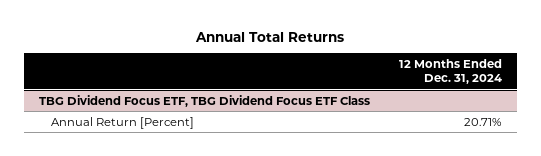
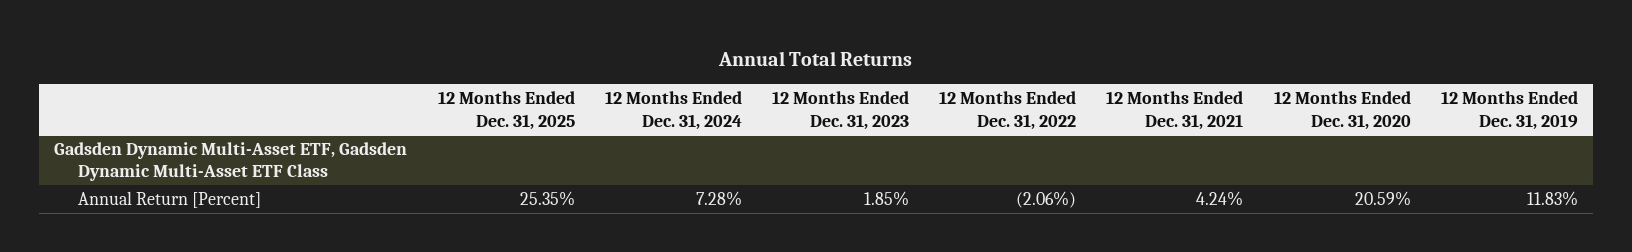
- | 12 Months Ended Dec. 31, 2024
+ | 12 Months Ended Dec. 31, 2025 | 12 Months Ended Dec. 31, 2024 | 12 Months Ended Dec. 31, 2023 | 12 Months Ended Dec. 31, 2022 | 12 Months Ended Dec. 31, 2021 | 12 Months Ended Dec. 31, 2020 | 12 Months Ended Dec. 31, 2019
- TBG Dividend Focus ETF, TBG Dividend Focus ETF Class
- Annual Return [Percent] | 20.71%
+ Gadsden Dynamic Multi-Asset ETF, Gadsden Dynamic Multi-Asset ETF Class
+ Annual Return [Percent] | 25.35% | 7.28% | 1.85% | (2.06%) | 4.24% | 20.59% | 11.83%

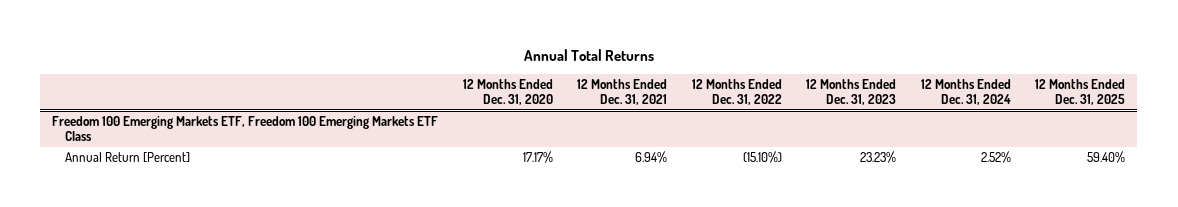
- | 12 Months Ended Dec. 31, 2025 | 12 Months Ended Dec. 31, 2024 | 12 Months Ended Dec. 31, 2023 | 12 Months Ended Dec. 31, 2022 | 12 Months Ended Dec. 31, 2021 | 12 Months Ended Dec. 31, 2020 | 12 Months Ended Dec. 31, 2019
+ | 12 Months Ended Dec. 31, 2020 | 12 Months Ended Dec. 31, 2021 | 12 Months Ended Dec. 31, 2022 | 12 Months Ended Dec. 31, 2023 | 12 Months Ended Dec. 31, 2024 | 12 Months Ended Dec. 31, 2025
- Gadsden Dynamic Multi-Asset ETF, Gadsden Dynamic Multi-Asset ETF Class
- Annual Return [Percent] | 25.35% | 7.28% | 1.85% | (2.06%) | 4.24% | 20.59% | 11.83%
+ Freedom 100 Emerging Markets ETF, Freedom 100 Emerging Markets ETF Class
+ Annual Return [Percent] | 17.17% | 6.94% | (15.10%) | 23.23% | 2.52% | 59.40%

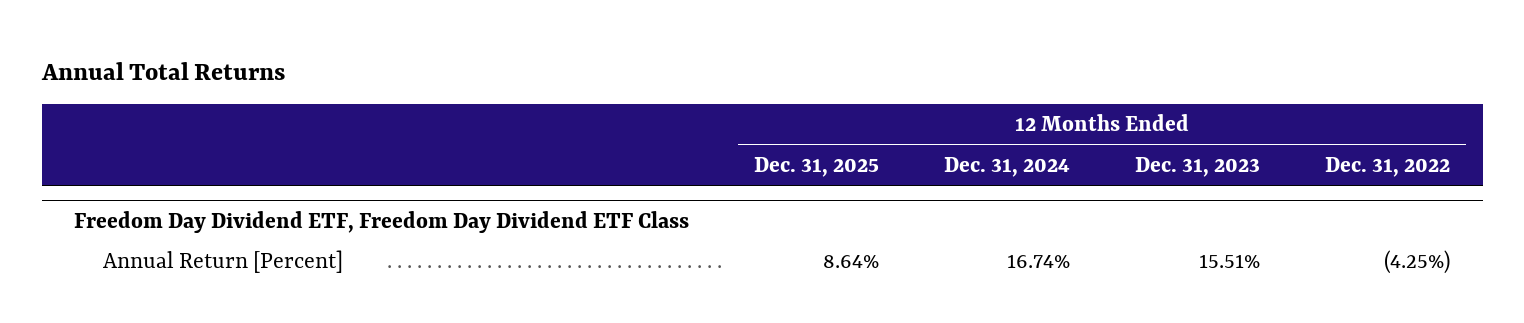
- | 12 Months Ended Dec. 31, 2020 | 12 Months Ended Dec. 31, 2021 | 12 Months Ended Dec. 31, 2022 | 12 Months Ended Dec. 31, 2023 | 12 Months Ended Dec. 31, 2024 | 12 Months Ended Dec. 31, 2025
+ | 12 Months Ended Dec. 31, 2025 | 12 Months Ended Dec. 31, 2024 | 12 Months Ended Dec. 31, 2023 | 12 Months Ended Dec. 31, 2022
- Freedom 100 Emerging Markets ETF, Freedom 100 Emerging Markets ETF Class
- Annual Return [Percent] | 17.17% | 6.94% | (15.10%) | 23.23% | 2.52% | 59.40%
+ Freedom Day Dividend ETF, Freedom Day Dividend ETF Class
+ Annual Return [Percent] | 8.64% | 16.74% | 15.51% | (4.25%)

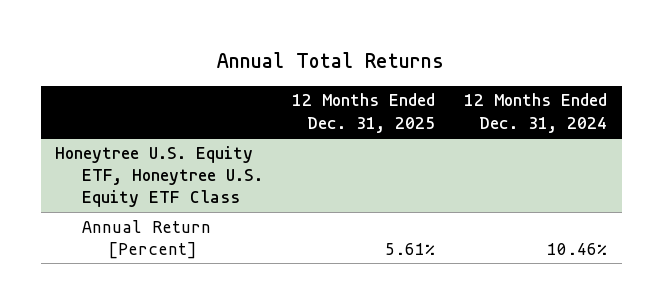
- | 12 Months Ended Dec. 31, 2025 | 12 Months Ended Dec. 31, 2024 | 12 Months Ended Dec. 31, 2023 | 12 Months Ended Dec. 31, 2022
+ | 12 Months Ended Dec. 31, 2025 | 12 Months Ended Dec. 31, 2024
- Freedom Day Dividend ETF, Freedom Day Dividend ETF Class
- Annual Return [Percent] | 8.64% | 16.74% | 15.51% | (4.25%)
+ Honeytree U.S. Equity ETF, Honeytree U.S. Equity ETF Class
+ Annual Return [Percent] | 5.61% | 10.46%

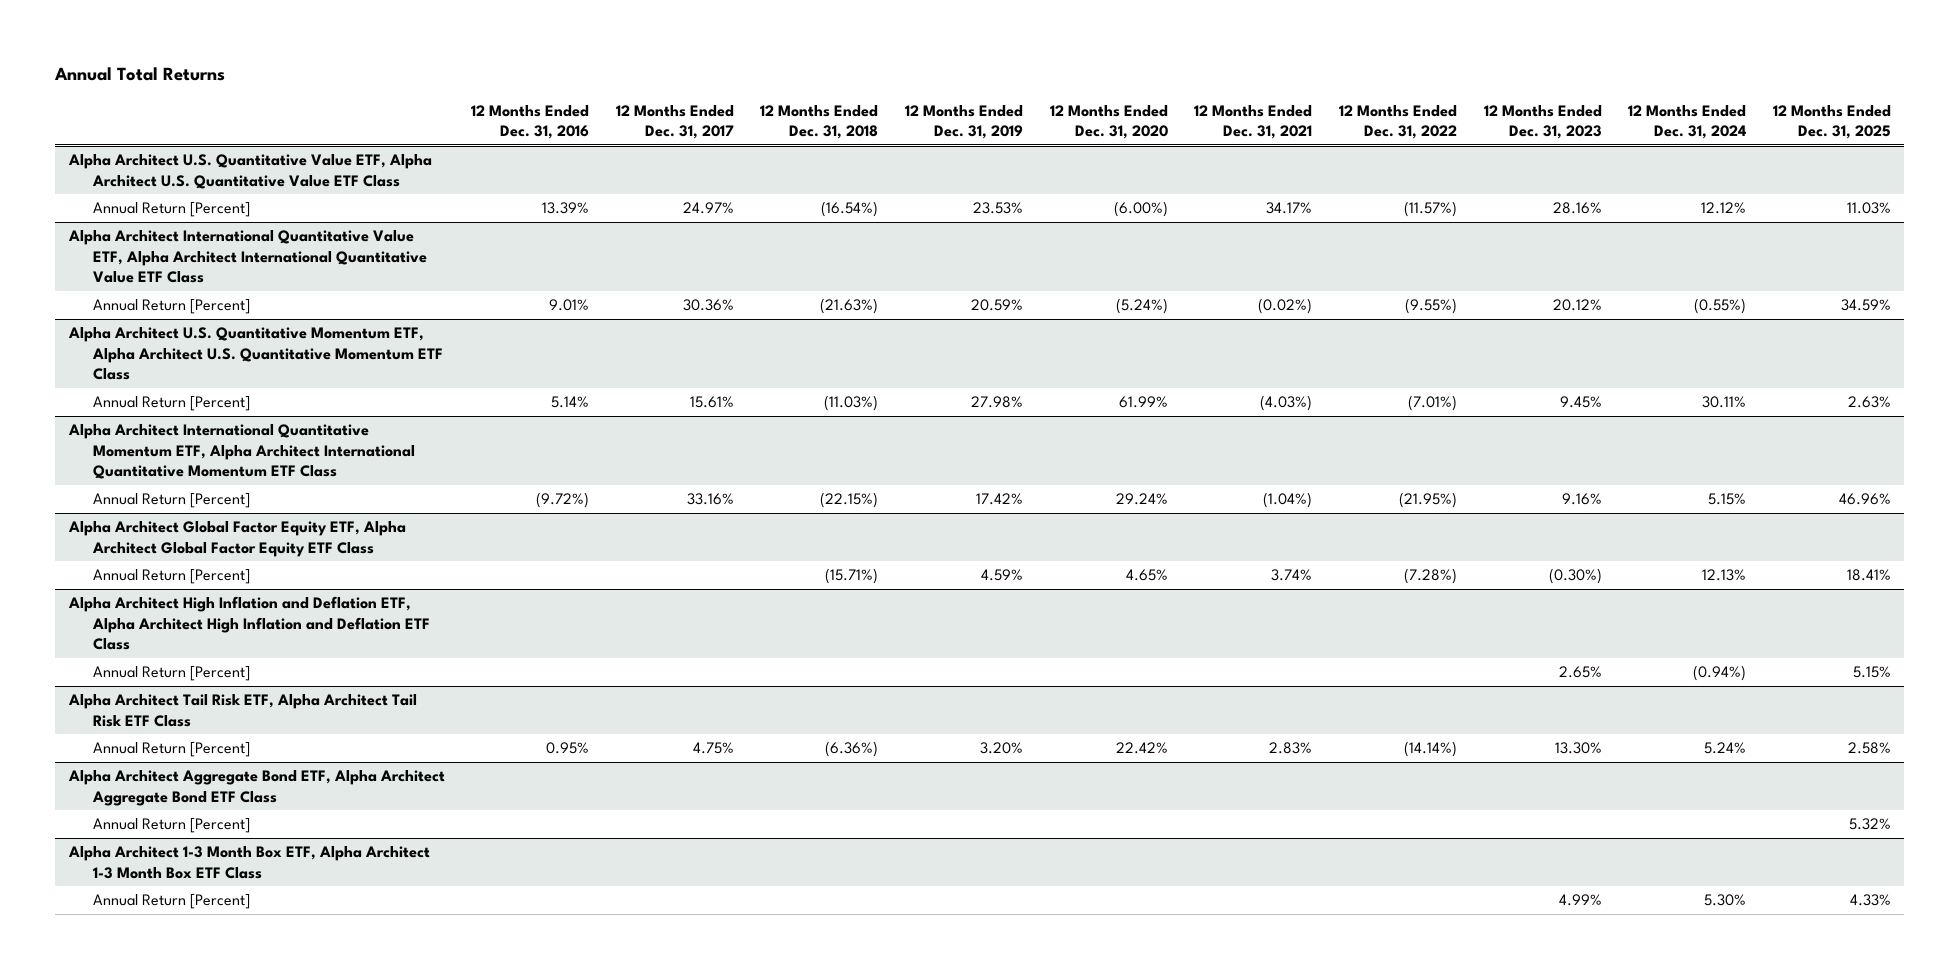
- | 12 Months Ended Dec. 31, 2025 | 12 Months Ended Dec. 31, 2024
+ | 12 Months Ended Dec. 31, 2016 | 12 Months Ended Dec. 31, 2017 | 12 Months Ended Dec. 31, 2018 | 12 Months Ended Dec. 31, 2019 | 12 Months Ended Dec. 31, 2020 | 12 Months Ended Dec. 31, 2021 | 12 Months Ended Dec. 31, 2022 | 12 Months Ended Dec. 31, 2023 | 12 Months Ended Dec. 31, 2024 | 12 Months Ended Dec. 31, 2025
- Honeytree U.S. Equity ETF, Honeytree U.S. Equity ETF Class
- Annual Return [Percent] | 5.61% | 10.46%
+ Alpha Architect U.S. Quantitative Value ETF, Alpha Architect U.S. Quantitative Value ETF Class
+ Annual Return [Percent] | 13.39% | 24.97% | (16.54%) | 23.53% | (6.00%) | 34.17% | (11.57%) | 28.16% | 12.12% | 11.03%
+ Alpha Architect International Quantitative Value ETF, Alpha Architect International Quantitative Value ETF Class
+ Annual Return [Percent] | 9.01% | 30.36% | (21.63%) | 20.59% | (5.24%) | (0.02%) | (9.55%) | 20.12% | (0.55%) | 34.59%
+ Alpha Architect U.S. Quantitative Momentum ETF, Alpha Architect U.S. Quantitative Momentum ETF Class
+ Annual Return [Percent] | 5.14% | 15.61% | (11.03%) | 27.98% | 61.99% | (4.03%) | (7.01%) | 9.45% | 30.11% | 2.63%
+ Alpha Architect International Quantitative Momentum ETF, Alpha Architect International Quantitative Momentum ETF Class
+ Annual Return [Percent] | (9.72%) | 33.16% | (22.15%) | 17.42% | 29.24% | (1.04%) | (21.95%) | 9.16% | 5.15% | 46.96%
+ Alpha Architect Global Factor Equity ETF, Alpha Architect Global Factor Equity ETF Class
+ Annual Return [Percent] | | | (15.71%) | 4.59% | 4.65% | 3.74% | (7.28%) | (0.30%) | 12.13% | 18.41%
+ Alpha Architect High Inflation and Deflation ETF, Alpha Architect High Inflation and Deflation ETF Class
+ Annual Return [Percent] | | | | | | | | 2.65% | (0.94%) | 5.15%
+ Alpha Architect Tail Risk ETF, Alpha Architect Tail Risk ETF Class
+ Annual Return [Percent] | 0.95% | 4.75% | (6.36%) | 3.20% | 22.42% | 2.83% | (14.14%) | 13.30% | 5.24% | 2.58%
+ Alpha Architect Aggregate Bond ETF, Alpha Architect Aggregate Bond ETF Class
+ Annual Return [Percent] | | | | | | | | | | 5.32%
+ Alpha Architect 1-3 Month Box ETF, Alpha Architect 1-3 Month Box ETF Class
+ Annual Return [Percent] | | | | | | | | 4.99% | 5.30% | 4.33%

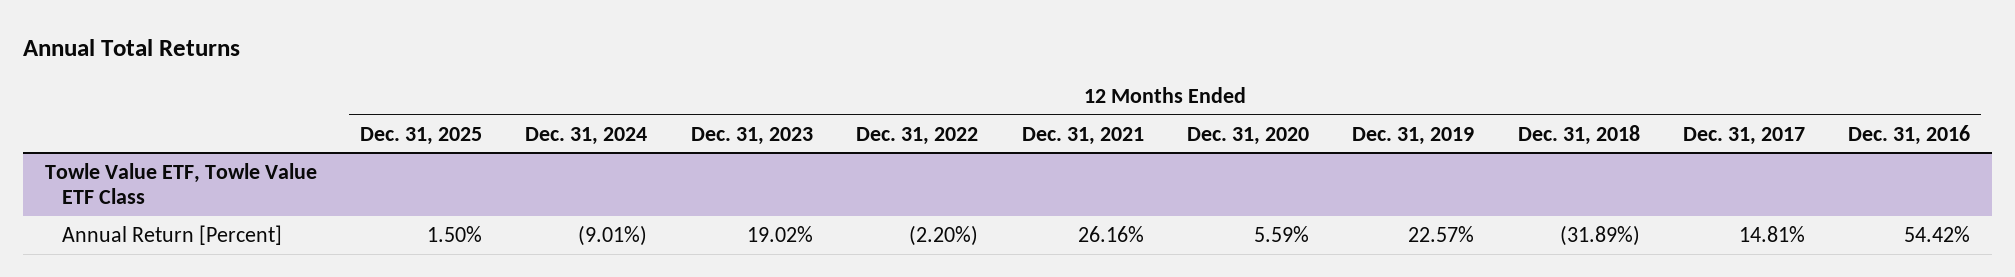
- | 12 Months Ended Dec. 31, 2016 | 12 Months Ended Dec. 31, 2017 | 12 Months Ended Dec. 31, 2018 | 12 Months Ended Dec. 31, 2019 | 12 Months Ended Dec. 31, 2020 | 12 Months Ended Dec. 31, 2021 | 12 Months Ended Dec. 31, 2022 | 12 Months Ended Dec. 31, 2023 | 12 Months Ended Dec. 31, 2024 | 12 Months Ended Dec. 31, 2025
+ | 12 Months Ended Dec. 31, 2025 | 12 Months Ended Dec. 31, 2024 | 12 Months Ended Dec. 31, 2023 | 12 Months Ended Dec. 31, 2022 | 12 Months Ended Dec. 31, 2021 | 12 Months Ended Dec. 31, 2020 | 12 Months Ended Dec. 31, 2019 | 12 Months Ended Dec. 31, 2018 | 12 Months Ended Dec. 31, 2017 | 12 Months Ended Dec. 31, 2016
- Alpha Architect U.S. Quantitative Value ETF, Alpha Architect U.S. Quantitative Value ETF Class
- Annual Return [Percent] | 13.39% | 24.97% | (16.54%) | 23.53% | (6.00%) | 34.17% | (11.57%) | 28.16% | 12.12% | 11.03%
- Alpha Architect International Quantitative Value ETF, Alpha Architect International Quantitative Value ETF Class
- Annual Return [Percent] | 9.01% | 30.36% | (21.63%) | 20.59% | (5.24%) | (0.02%) | (9.55%) | 20.12% | (0.55%) | 34.59%
- Alpha Architect U.S. Quantitative Momentum ETF, Alpha Architect U.S. Quantitative Momentum ETF Class
- Annual Return [Percent] | 5.14% | 15.61% | (11.03%) | 27.98% | 61.99% | (4.03%) | (7.01%) | 9.45% | 30.11% | 2.63%
- Alpha Architect International Quantitative Momentum ETF, Alpha Architect International Quantitative Momentum ETF Class
- Annual Return [Percent] | (9.72%) | 33.16% | (22.15%) | 17.42% | 29.24% | (1.04%) | (21.95%) | 9.16% | 5.15% | 46.96%
- Alpha Architect Global Factor Equity ETF, Alpha Architect Global Factor Equity ETF Class
- Annual Return [Percent] | | | (15.71%) | 4.59% | 4.65% | 3.74% | (7.28%) | (0.30%) | 12.13% | 18.41%
- Alpha Architect High Inflation and Deflation ETF, Alpha Architect High Inflation and Deflation ETF Class
- Annual Return [Percent] | | | | | | | | 2.65% | (0.94%) | 5.15%
- Alpha Architect Tail Risk ETF, Alpha Architect Tail Risk ETF Class
- Annual Return [Percent] | 0.95% | 4.75% | (6.36%) | 3.20% | 22.42% | 2.83% | (14.14%) | 13.30% | 5.24% | 2.58%
- Alpha Architect Aggregate Bond ETF, Alpha Architect Aggregate Bond ETF Class
- Annual Return [Percent] | | | | | | | | | | 5.32%
- Alpha Architect 1-3 Month Box ETF, Alpha Architect 1-3 Month Box ETF Class
- Annual Return [Percent] | | | | | | | | 4.99% | 5.30% | 4.33%
+ Towle Value ETF, Towle Value ETF Class
+ Annual Return [Percent] | 1.50% | (9.01%) | 19.02% | (2.20%) | 26.16% | 5.59% | 22.57% | (31.89%) | 14.81% | 54.42%

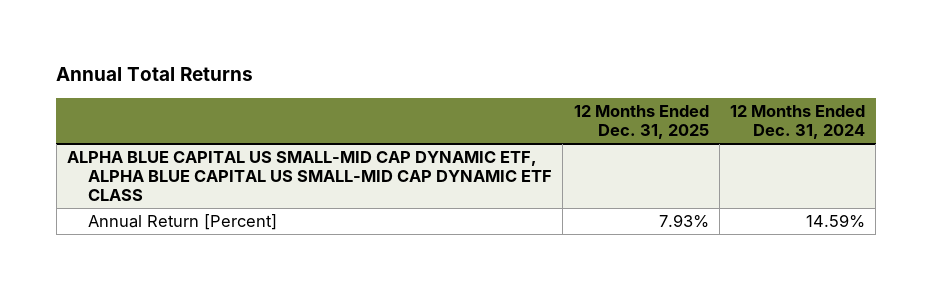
- | 12 Months Ended Dec. 31, 2025 | 12 Months Ended Dec. 31, 2024 | 12 Months Ended Dec. 31, 2023 | 12 Months Ended Dec. 31, 2022 | 12 Months Ended Dec. 31, 2021 | 12 Months Ended Dec. 31, 2020 | 12 Months Ended Dec. 31, 2019 | 12 Months Ended Dec. 31, 2018 | 12 Months Ended Dec. 31, 2017 | 12 Months Ended Dec. 31, 2016
+ | 12 Months Ended Dec. 31, 2025 | 12 Months Ended Dec. 31, 2024
- Towle Value ETF, Towle Value ETF Class
- Annual Return [Percent] | 1.50% | (9.01%) | 19.02% | (2.20%) | 26.16% | 5.59% | 22.57% | (31.89%) | 14.81% | 54.42%
+ ALPHA BLUE CAPITAL US SMALL-MID CAP DYNAMIC ETF, ALPHA BLUE CAPITAL US SMALL-MID CAP DYNAMIC ETF CLASS
+ Annual Return [Percent] | 7.93% | 14.59%

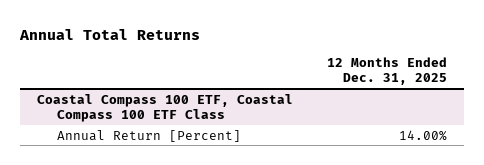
- | 12 Months Ended Dec. 31, 2025 | 12 Months Ended Dec. 31, 2024
+ | 12 Months Ended Dec. 31, 2025
- ALPHA BLUE CAPITAL US SMALL-MID CAP DYNAMIC ETF, ALPHA BLUE CAPITAL US SMALL-MID CAP DYNAMIC ETF CLASS
- Annual Return [Percent] | 7.93% | 14.59%
+ Coastal Compass 100 ETF, Coastal Compass 100 ETF Class
+ Annual Return [Percent] | 14.00%

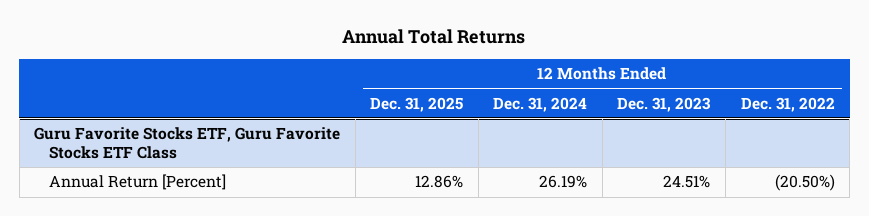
- | 12 Months Ended Dec. 31, 2025
+ | 12 Months Ended Dec. 31, 2025 | 12 Months Ended Dec. 31, 2024 | 12 Months Ended Dec. 31, 2023 | 12 Months Ended Dec. 31, 2022
- Coastal Compass 100 ETF, Coastal Compass 100 ETF Class
- Annual Return [Percent] | 14.00%
+ Guru Favorite Stocks ETF, Guru Favorite Stocks ETF Class
+ Annual Return [Percent] | 12.86% | 26.19% | 24.51% | (20.50%)

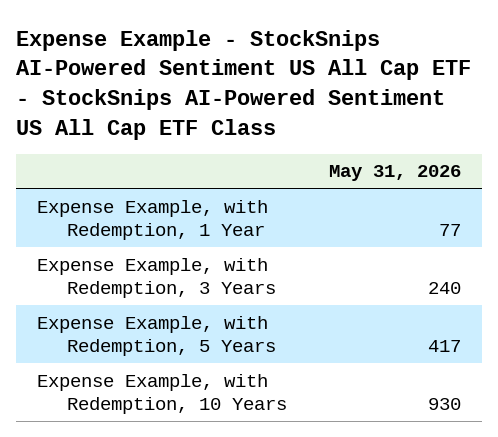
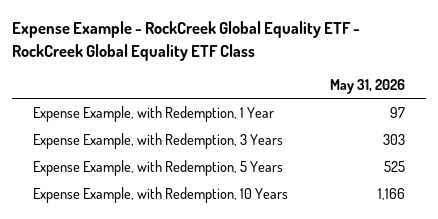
- Expense Example - StockSnips AI-Powered Sentiment US All Cap ETF - StockSnips AI-Powered Sentiment US All Cap ETF Class
+ Expense Example - RockCreek Global Equality ETF - RockCreek Global Equality ETF Class
- Expense Example, with Redemption, 1 Year | 77
- Expense Example, with Redemption, 3 Years | 240
- Expense Example, with Redemption, 5 Years | 417
- Expense Example, with Redemption, 10 Years | 930
+ Expense Example, with Redemption, 1 Year | 97
+ Expense Example, with Redemption, 3 Years | 303
+ Expense Example, with Redemption, 5 Years | 525
+ Expense Example, with Redemption, 10 Years | 1,166

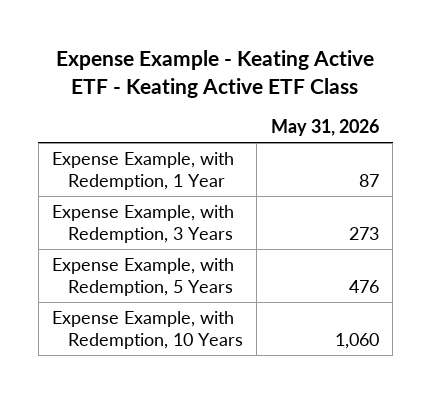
- Expense Example - RockCreek Global Equality ETF - RockCreek Global Equality ETF Class
+ Expense Example - Keating Active ETF - Keating Active ETF Class
- Expense Example, with Redemption, 1 Year | 97
- Expense Example, with Redemption, 3 Years | 303
- Expense Example, with Redemption, 5 Years | 525
- Expense Example, with Redemption, 10 Years | 1,166
+ Expense Example, with Redemption, 1 Year | 87
+ Expense Example, with Redemption, 3 Years | 273
+ Expense Example, with Redemption, 5 Years | 476
+ Expense Example, with Redemption, 10 Years | 1,060

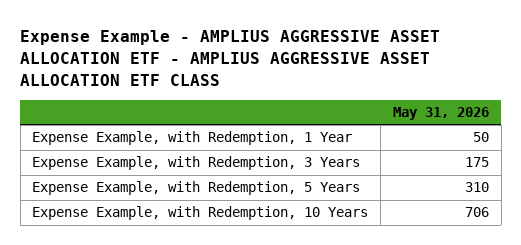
- Expense Example - Keating Active ETF - Keating Active ETF Class
+ Expense Example - AMPLIUS AGGRESSIVE ASSET ALLOCATION ETF - AMPLIUS AGGRESSIVE ASSET ALLOCATION ETF CLASS
- Expense Example, with Redemption, 1 Year | 87
- Expense Example, with Redemption, 3 Years | 273
- Expense Example, with Redemption, 5 Years | 476
- Expense Example, with Redemption, 10 Years | 1,060
+ Expense Example, with Redemption, 1 Year | 50
+ Expense Example, with Redemption, 3 Years | 175
+ Expense Example, with Redemption, 5 Years | 310
+ Expense Example, with Redemption, 10 Years | 706

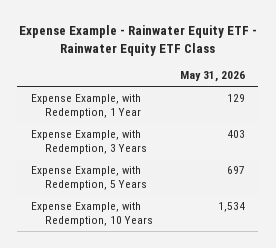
- Expense Example - AMPLIUS AGGRESSIVE ASSET ALLOCATION ETF - AMPLIUS AGGRESSIVE ASSET ALLOCATION ETF CLASS
+ Expense Example - Rainwater Equity ETF - Rainwater Equity ETF Class
- Expense Example, with Redemption, 1 Year | 50
- Expense Example, with Redemption, 3 Years | 175
- Expense Example, with Redemption, 5 Years | 310
- Expense Example, with Redemption, 10 Years | 706
+ Expense Example, with Redemption, 1 Year | 129
+ Expense Example, with Redemption, 3 Years | 403
+ Expense Example, with Redemption, 5 Years | 697
+ Expense Example, with Redemption, 10 Years | 1,534

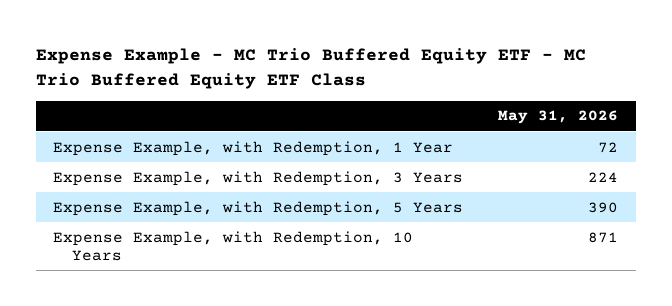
- Expense Example - Rainwater Equity ETF - Rainwater Equity ETF Class
+ Expense Example - MC Trio Buffered Equity ETF - MC Trio Buffered Equity ETF Class
- Expense Example, with Redemption, 1 Year | 129
- Expense Example, with Redemption, 3 Years | 403
- Expense Example, with Redemption, 5 Years | 697
- Expense Example, with Redemption, 10 Years | 1,534
+ Expense Example, with Redemption, 1 Year | 72
+ Expense Example, with Redemption, 3 Years | 224
+ Expense Example, with Redemption, 5 Years | 390
+ Expense Example, with Redemption, 10 Years | 871

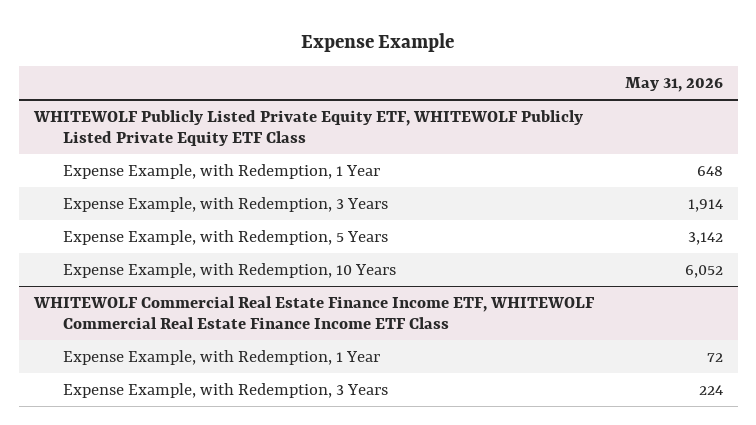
- Expense Example - MC Trio Buffered Equity ETF - MC Trio Buffered Equity ETF Class
+ Expense Example
+ WHITEWOLF Publicly Listed Private Equity ETF, WHITEWOLF Publicly Listed Private Equity ETF Class
+ Expense Example, with Redemption, 1 Year | 648
+ Expense Example, with Redemption, 3 Years | 1,914
+ Expense Example, with Redemption, 5 Years | 3,142
+ Expense Example, with Redemption, 10 Years | 6,052
+ WHITEWOLF Commercial Real Estate Finance Income ETF, WHITEWOLF Commercial Real Estate Finance Income ETF Class
- Expense Example, with Redemption, 5 Years | 390
- Expense Example, with Redemption, 10 Years | 871

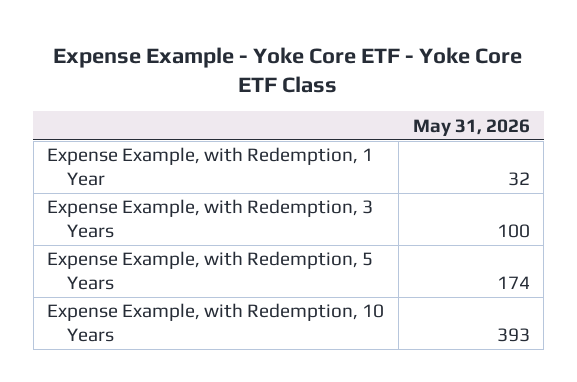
- Expense Example
+ Expense Example - Yoke Core ETF - Yoke Core ETF Class
- WHITEWOLF Publicly Listed Private Equity ETF, WHITEWOLF Publicly Listed Private Equity ETF Class
- Expense Example, with Redemption, 1 Year | 648
- Expense Example, with Redemption, 3 Years | 1,914
- Expense Example, with Redemption, 5 Years | 3,142
- Expense Example, with Redemption, 10 Years | 6,052
- WHITEWOLF Commercial Real Estate Finance Income ETF, WHITEWOLF Commercial Real Estate Finance Income ETF Class
- Expense Example, with Redemption, 1 Year | 72
- Expense Example, with Redemption, 3 Years | 224
+ Expense Example, with Redemption, 1 Year | 32
+ Expense Example, with Redemption, 3 Years | 100
+ Expense Example, with Redemption, 5 Years | 174
+ Expense Example, with Redemption, 10 Years | 393

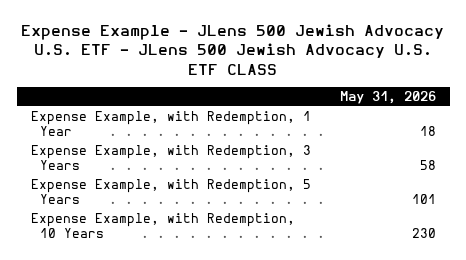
- Expense Example - Yoke Core ETF - Yoke Core ETF Class
+ Expense Example - JLens 500 Jewish Advocacy U.S. ETF - JLens 500 Jewish Advocacy U.S. ETF CLASS
- Expense Example, with Redemption, 1 Year | 32
- Expense Example, with Redemption, 3 Years | 100
- Expense Example, with Redemption, 5 Years | 174
- Expense Example, with Redemption, 10 Years | 393
+ Expense Example, with Redemption, 1 Year | 18
+ Expense Example, with Redemption, 3 Years | 58
+ Expense Example, with Redemption, 5 Years | 101
+ Expense Example, with Redemption, 10 Years | 230

